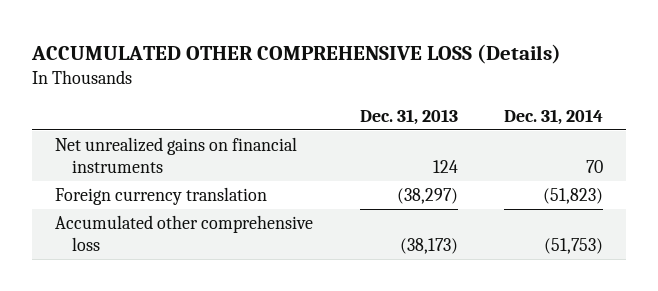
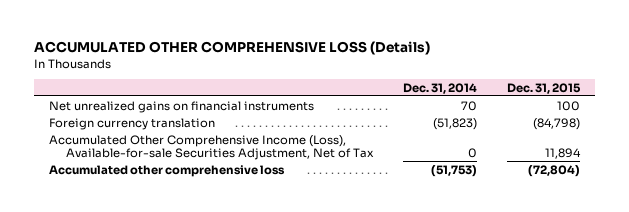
- | Dec. 31, 2013 | Dec. 31, 2014
+ | Dec. 31, 2014 | Dec. 31, 2015
+ Accumulated Other Comprehensive Income (Loss), Available-for-sale Securities Adjustment, Net of Tax | 0 | 11,894

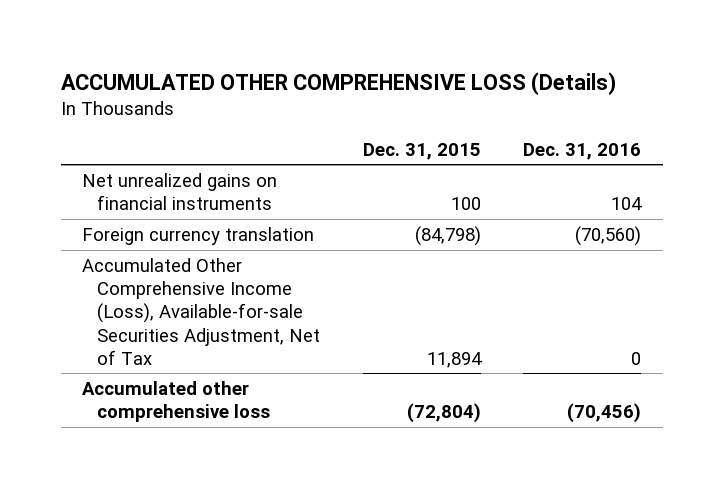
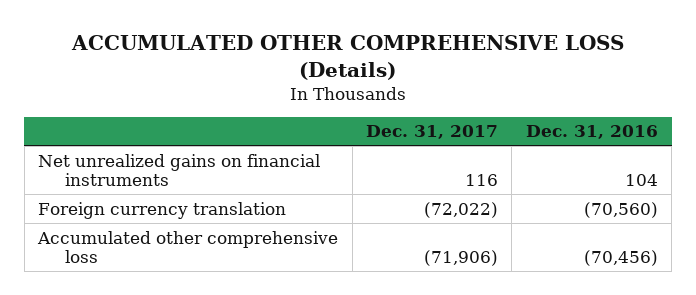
- | Dec. 31, 2015 | Dec. 31, 2016
+ | Dec. 31, 2017 | Dec. 31, 2016
- Accumulated Other Comprehensive Income (Loss), Available-for-sale Securities Adjustment, Net of Tax | 11,894 | 0

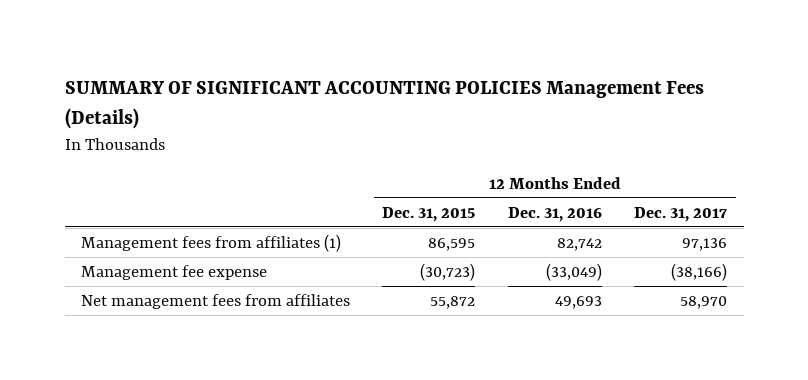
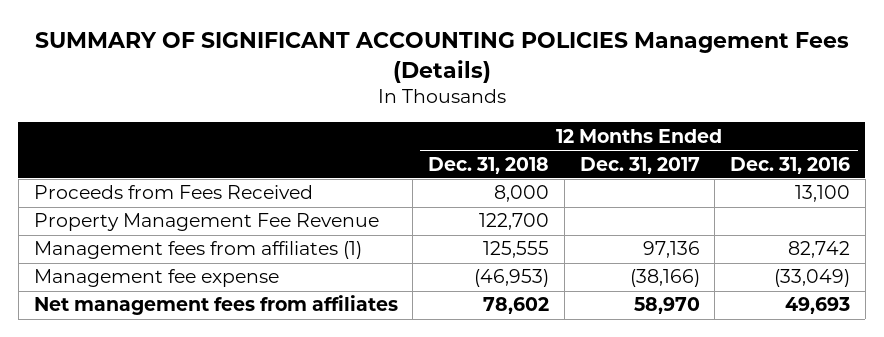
- | 12 Months Ended Dec. 31, 2015 | 12 Months Ended Dec. 31, 2016 | 12 Months Ended Dec. 31, 2017
+ | 12 Months Ended Dec. 31, 2018 | 12 Months Ended Dec. 31, 2017 | 12 Months Ended Dec. 31, 2016
+ Proceeds from Fees Received | 8,000 | | 13,100
+ Property Management Fee Revenue | 122,700 | |

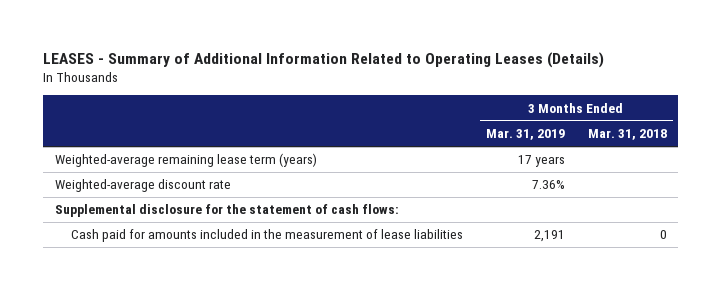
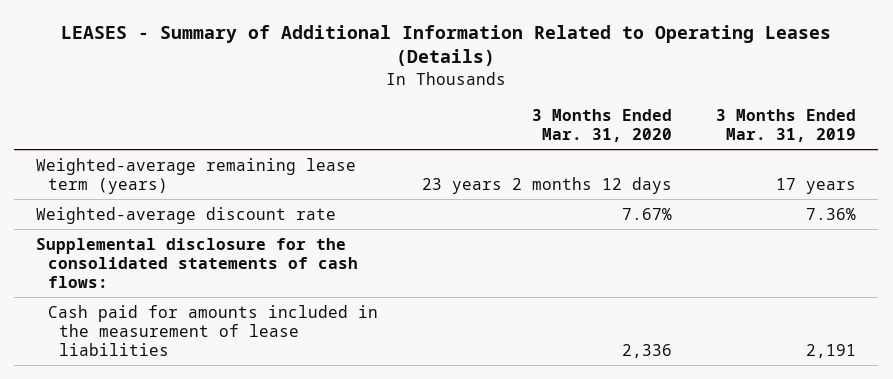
- | 3 Months Ended Mar. 31, 2019 | 3 Months Ended Mar. 31, 2018
+ | 3 Months Ended Mar. 31, 2020 | 3 Months Ended Mar. 31, 2019
- Supplemental disclosure for the statement of cash flows:
+ Supplemental disclosure for the consolidated statements of cash flows:

